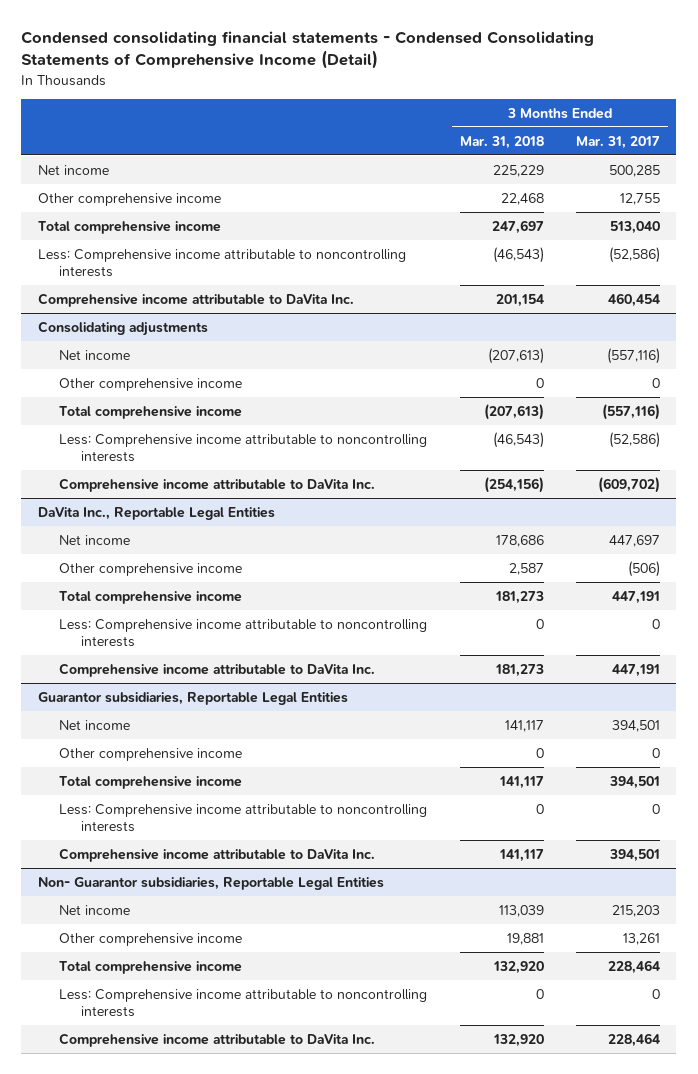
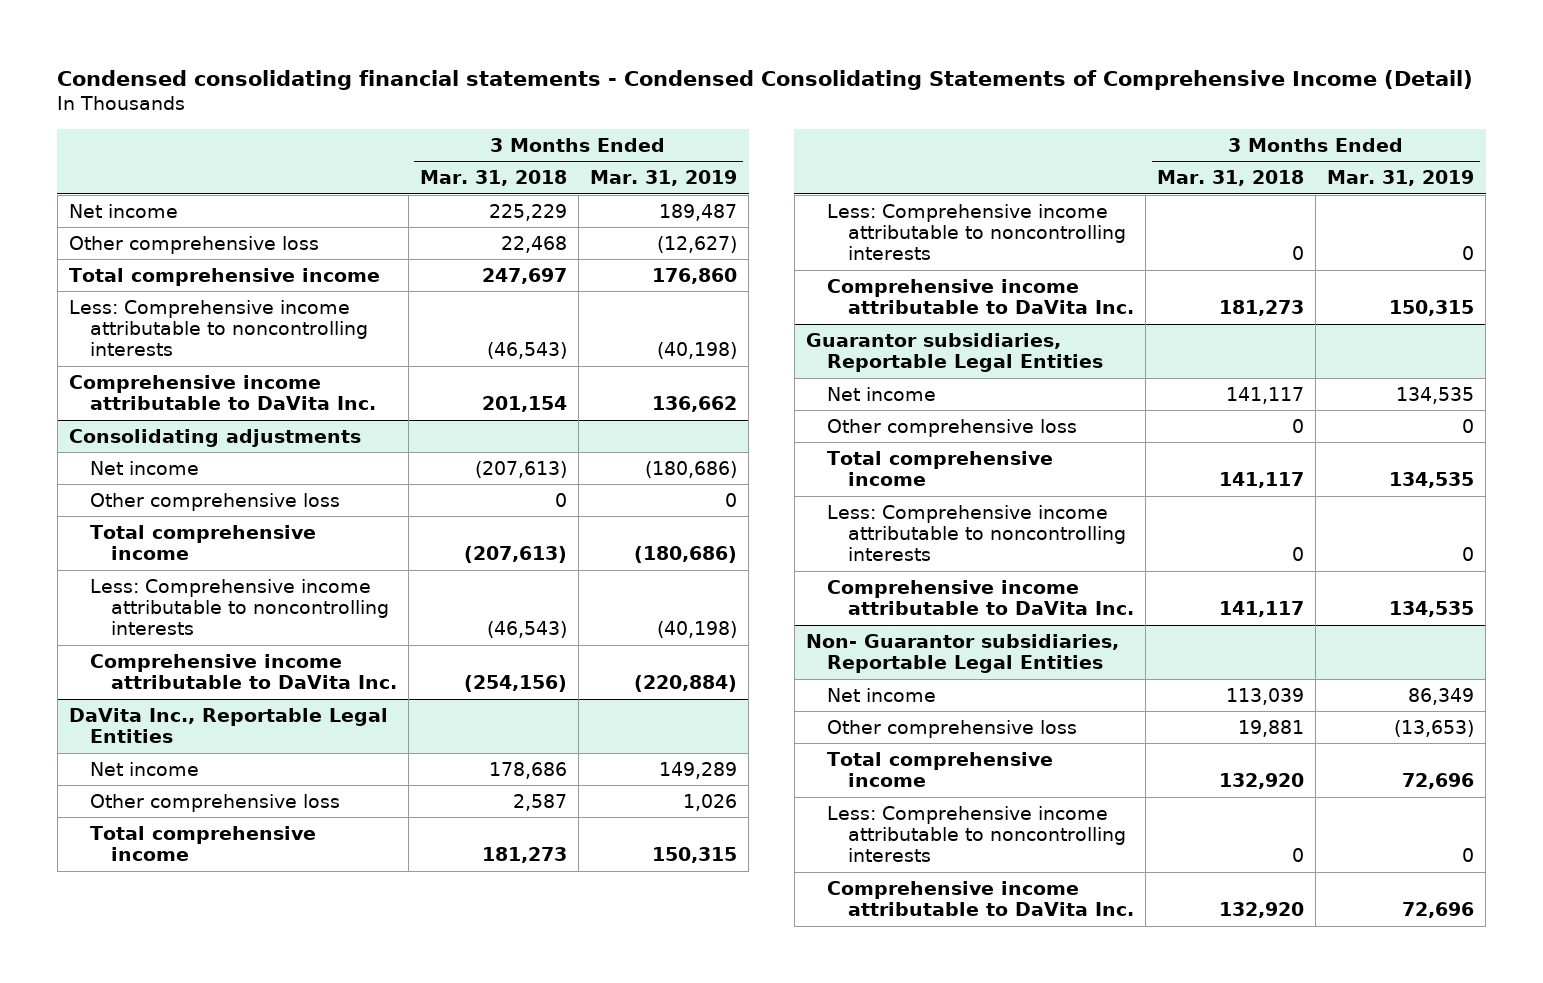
- | 3 Months Ended Mar. 31, 2018 | 3 Months Ended Mar. 31, 2017
+ | 3 Months Ended Mar. 31, 2018 | 3 Months Ended Mar. 31, 2019
- Other comprehensive income | 22,468 | 12,755
+ Other comprehensive loss | 22,468 | (12,627)
@ Consolidating adjustments
- Other comprehensive income | 0 | 0
+ Other comprehensive loss | 0 | 0
@ DaVita Inc., Reportable Legal Entities
- Other comprehensive income | 2,587 | (506)
+ Other comprehensive loss | 2,587 | 1,026
@ Guarantor subsidiaries, Reportable Legal Entities
- Other comprehensive income | 0 | 0
+ Other comprehensive loss | 0 | 0
@ Non- Guarantor subsidiaries, Reportable Legal Entities
- Other comprehensive income | 19,881 | 13,261
+ Other comprehensive loss | 19,881 | (13,653)

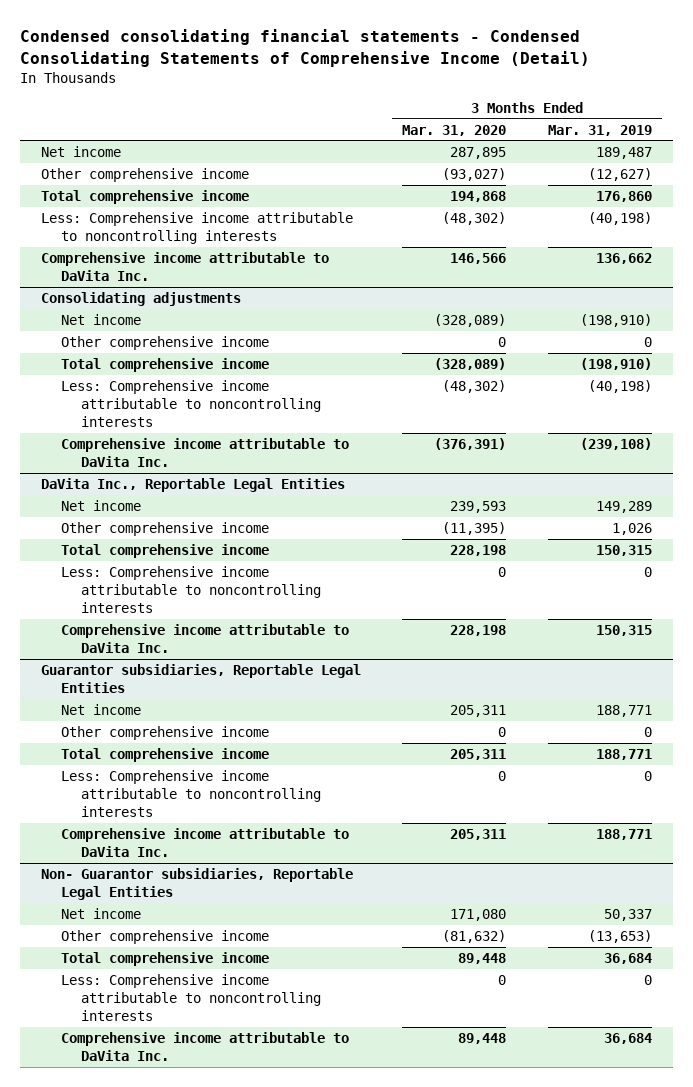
- | 3 Months Ended Mar. 31, 2018 | 3 Months Ended Mar. 31, 2019
+ | 3 Months Ended Mar. 31, 2020 | 3 Months Ended Mar. 31, 2019
- Other comprehensive loss | 22,468 | (12,627)
+ Other comprehensive income | (93,027) | (12,627)
@ Consolidating adjustments
- Net income | (207,613) | (180,686)
- Other comprehensive loss | 0 | 0
- Total comprehensive income | (207,613) | (180,686)
+ Net income | (328,089) | (198,910)
+ Other comprehensive income | 0 | 0
+ Total comprehensive income | (328,089) | (198,910)
- Comprehensive income attributable to DaVita Inc. | (254,156) | (220,884)
+ Comprehensive income attributable to DaVita Inc. | (376,391) | (239,108)
@ DaVita Inc., Reportable Legal Entities
- Other comprehensive loss | 2,587 | 1,026
+ Other comprehensive income | (11,395) | 1,026
@ Guarantor subsidiaries, Reportable Legal Entities
- Net income | 141,117 | 134,535
- Other comprehensive loss | 0 | 0
- Total comprehensive income | 141,117 | 134,535
+ Net income | 205,311 | 188,771
+ Other comprehensive income | 0 | 0
+ Total comprehensive income | 205,311 | 188,771
- Comprehensive income attributable to DaVita Inc. | 141,117 | 134,535
+ Comprehensive income attributable to DaVita Inc. | 205,311 | 188,771
@ Non- Guarantor subsidiaries, Reportable Legal Entities
- Net income | 113,039 | 86,349
- Other comprehensive loss | 19,881 | (13,653)
- Total comprehensive income | 132,920 | 72,696
+ Net income | 171,080 | 50,337
+ Other comprehensive income | (81,632) | (13,653)
+ Total comprehensive income | 89,448 | 36,684
- Comprehensive income attributable to DaVita Inc. | 132,920 | 72,696
+ Comprehensive income attributable to DaVita Inc. | 89,448 | 36,684

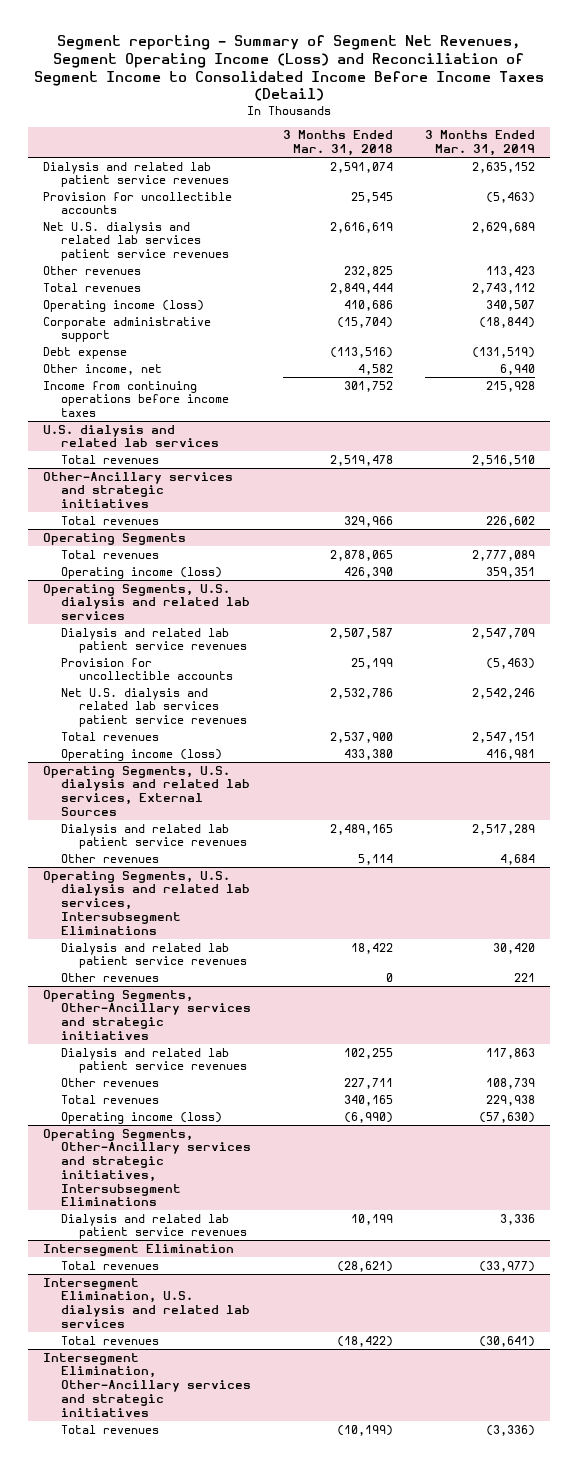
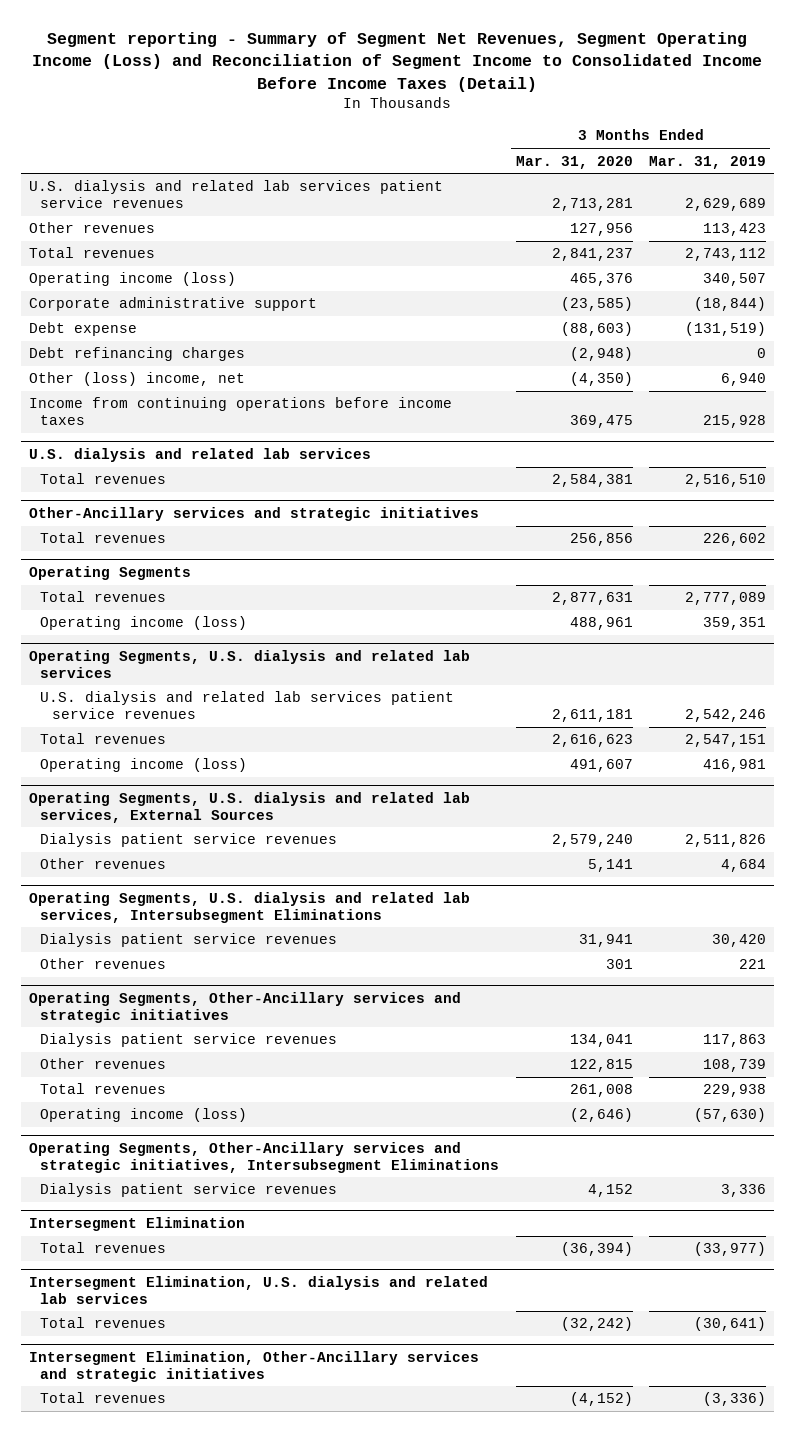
- | 3 Months Ended Mar. 31, 2018 | 3 Months Ended Mar. 31, 2019
+ | 3 Months Ended Mar. 31, 2020 | 3 Months Ended Mar. 31, 2019
- Dialysis and related lab patient service revenues | 2,591,074 | 2,635,152
- Provision for uncollectible accounts | 25,545 | (5,463)
- Net U.S. dialysis and related lab services patient service revenues | 2,616,619 | 2,629,689
+ U.S. dialysis and related lab services patient service revenues | 2,713,281 | 2,629,689
- Other income, net | 4,582 | 6,940
+ Debt refinancing charges | (2,948) | 0
+ Other (loss) income, net | (4,350) | 6,940
@ Operating Segments, U.S. dialysis and related lab services
- Dialysis and related lab patient service revenues | 2,507,587 | 2,547,709
- Provision for uncollectible accounts | 25,199 | (5,463)
- Net U.S. dialysis and related lab services patient service revenues | 2,532,786 | 2,542,246
+ U.S. dialysis and related lab services patient service revenues | 2,611,181 | 2,542,246
@ Operating Segments, U.S. dialysis and related lab services, External Sources
- Dialysis and related lab patient service revenues | 2,489,165 | 2,517,289
+ Dialysis patient service revenues | 2,579,240 | 2,511,826
@ Operating Segments, U.S. dialysis and related lab services, Intersubsegment Eliminations
- Dialysis and related lab patient service revenues | 18,422 | 30,420
+ Dialysis patient service revenues | 31,941 | 30,420
@ Operating Segments, Other-Ancillary services and strategic initiatives
- Dialysis and related lab patient service revenues | 102,255 | 117,863
+ Dialysis patient service revenues | 134,041 | 117,863
@ Operating Segments, Other-Ancillary services and strategic initiatives, Intersubsegment Eliminations
- Dialysis and related lab patient service revenues | 10,199 | 3,336
+ Dialysis patient service revenues | 4,152 | 3,336

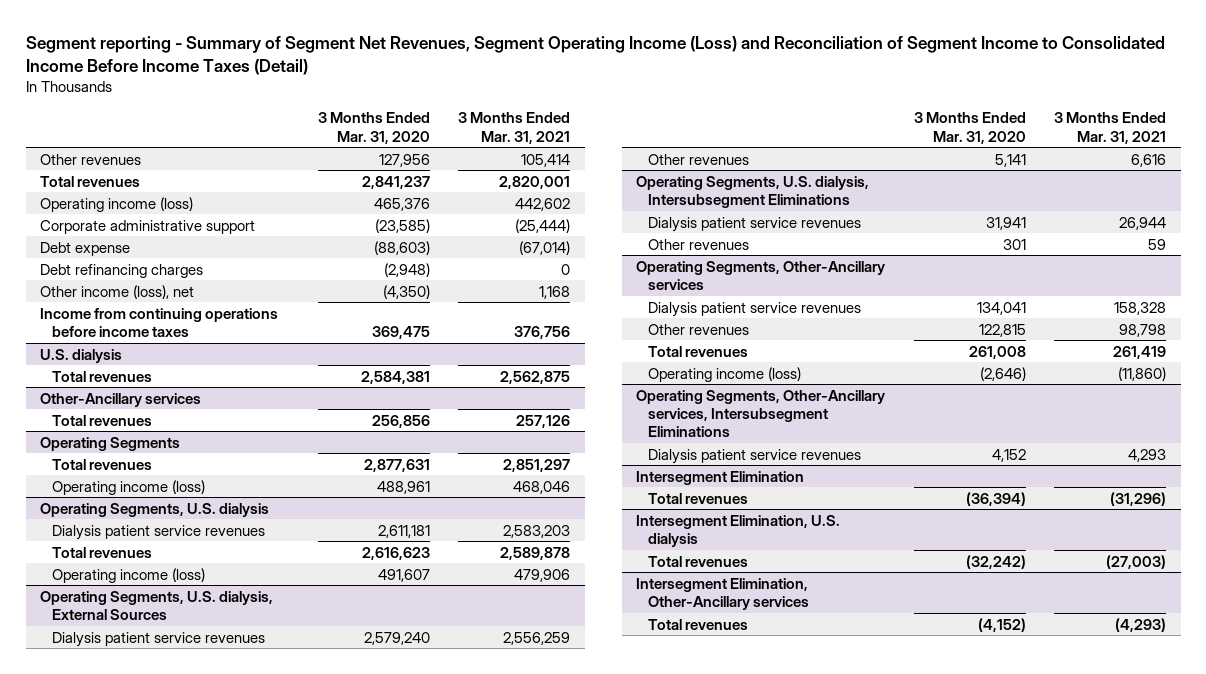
- | 3 Months Ended Mar. 31, 2020 | 3 Months Ended Mar. 31, 2019
+ | 3 Months Ended Mar. 31, 2020 | 3 Months Ended Mar. 31, 2021
- U.S. dialysis and related lab services patient service revenues | 2,713,281 | 2,629,689
- Other (loss) income, net | (4,350) | 6,940
+ Other income (loss), net | (4,350) | 1,168
- U.S. dialysis and related lab services
+ U.S. dialysis
- Other-Ancillary services and strategic initiatives
+ Other-Ancillary services
- Operating Segments, U.S. dialysis and related lab services
- U.S. dialysis and related lab services patient service revenues | 2,611,181 | 2,542,246
+ Operating Segments, U.S. dialysis
+ Dialysis patient service revenues | 2,611,181 | 2,583,203
- Operating Segments, U.S. dialysis and related lab services, External Sources
+ Operating Segments, U.S. dialysis, External Sources
- Operating Segments, U.S. dialysis and related lab services, Intersubsegment Eliminations
+ Operating Segments, U.S. dialysis, Intersubsegment Eliminations
- Operating Segments, Other-Ancillary services and strategic initiatives
+ Operating Segments, Other-Ancillary services
- Operating Segments, Other-Ancillary services and strategic initiatives, Intersubsegment Eliminations
+ Operating Segments, Other-Ancillary services, Intersubsegment Eliminations
- Intersegment Elimination, U.S. dialysis and related lab services
+ Intersegment Elimination, U.S. dialysis
- Intersegment Elimination, Other-Ancillary services and strategic initiatives
+ Intersegment Elimination, Other-Ancillary services

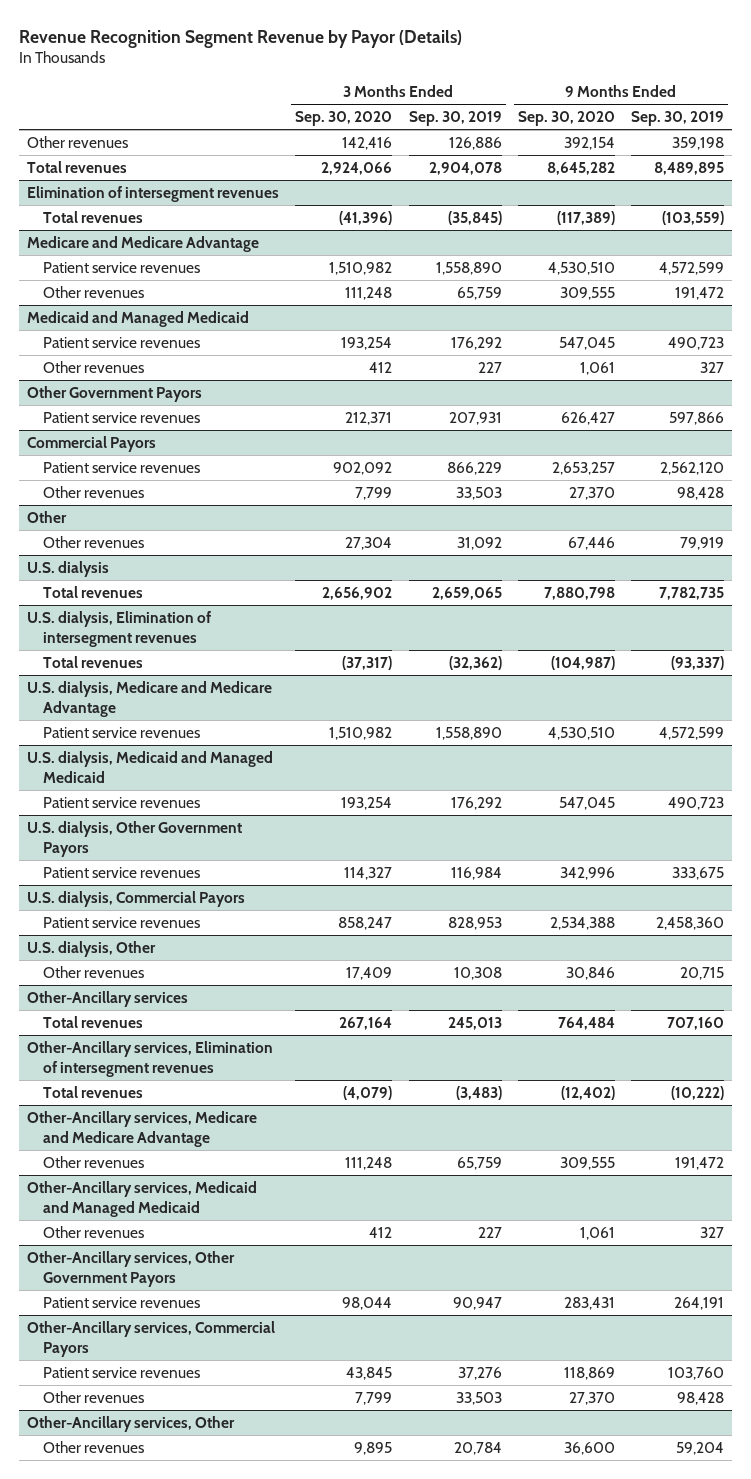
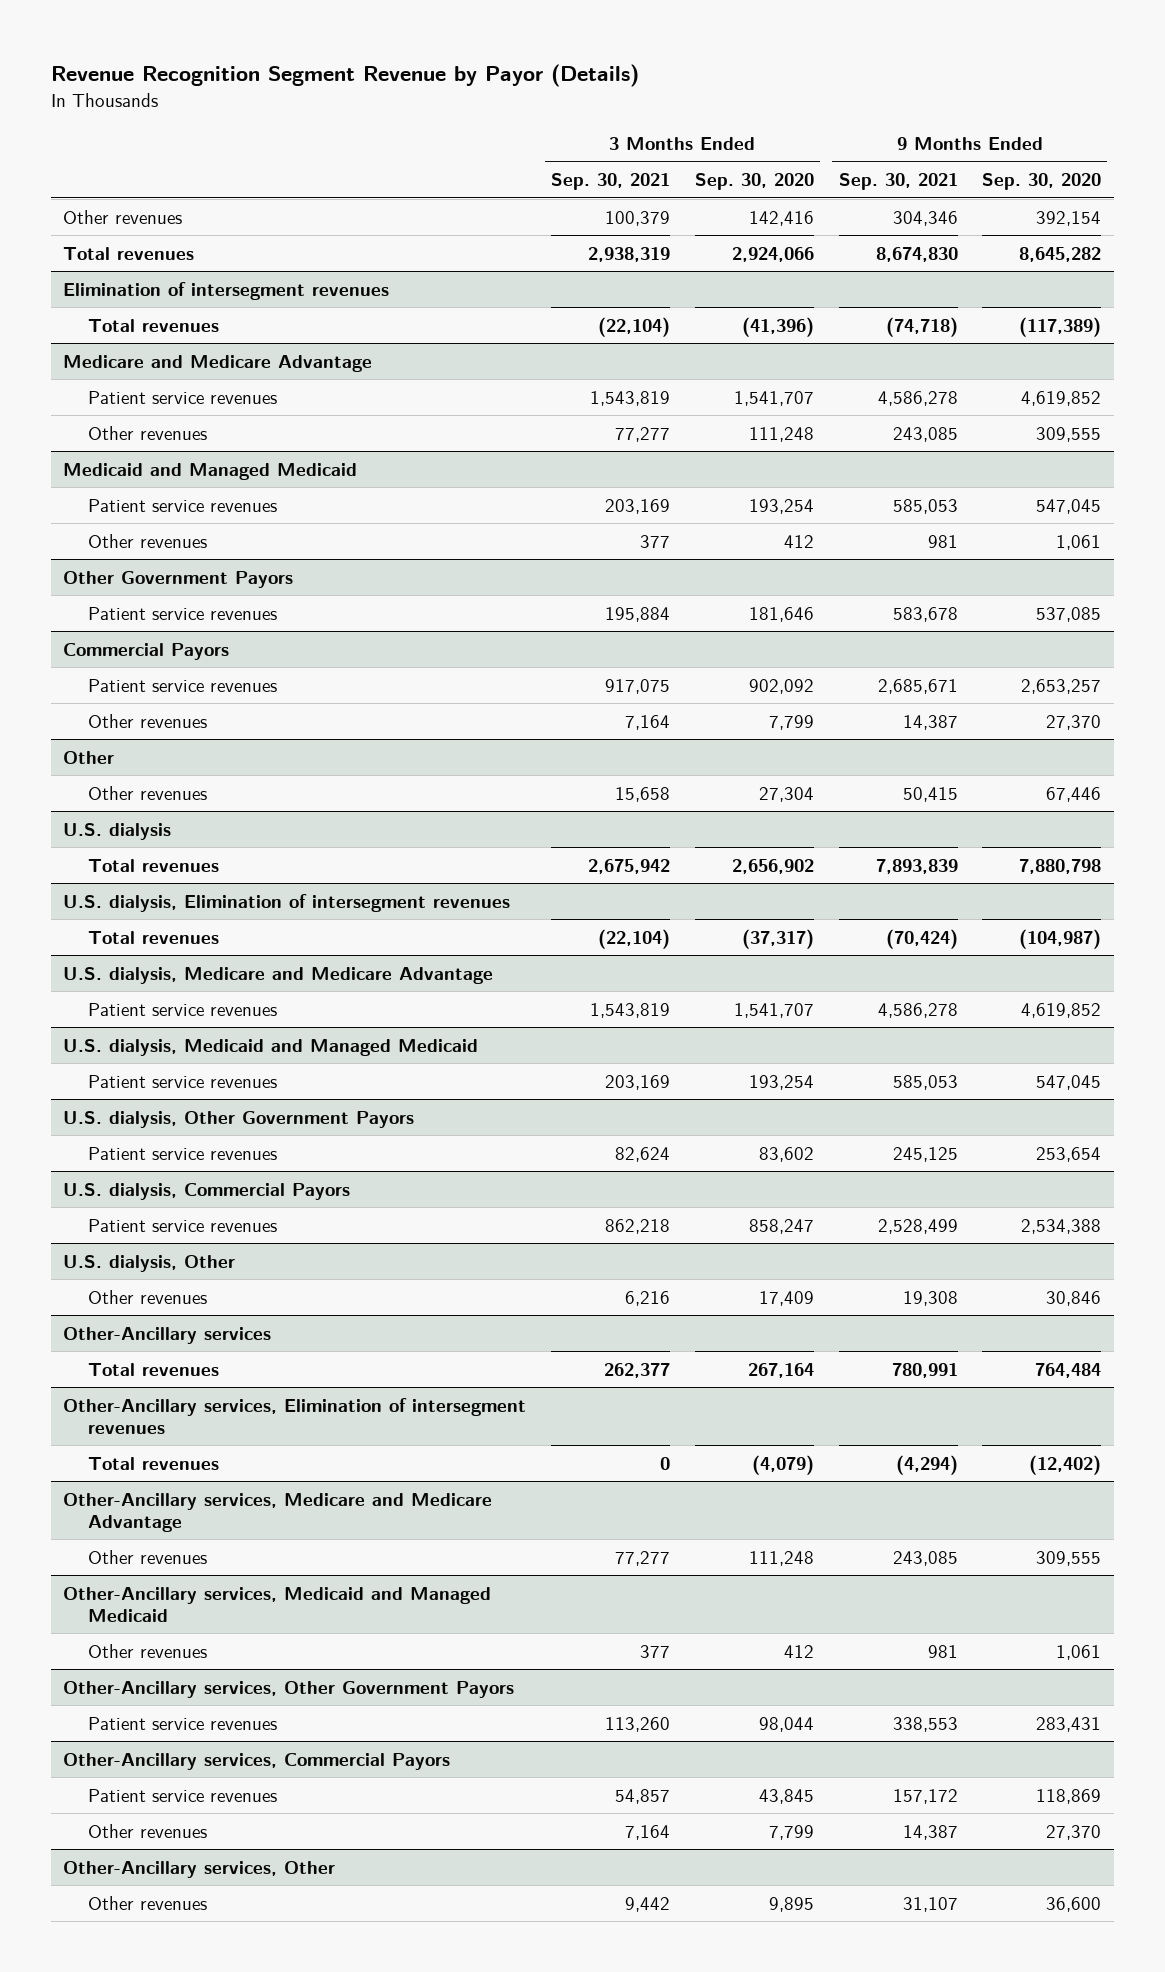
- | 3 Months Ended Sep. 30, 2020 | 3 Months Ended Sep. 30, 2019 | 9 Months Ended Sep. 30, 2020 | 9 Months Ended Sep. 30, 2019
+ | 3 Months Ended Sep. 30, 2021 | 3 Months Ended Sep. 30, 2020 | 9 Months Ended Sep. 30, 2021 | 9 Months Ended Sep. 30, 2020
@ Medicare and Medicare Advantage
- Patient service revenues | 1,510,982 | 1,558,890 | 4,530,510 | 4,572,599
+ Patient service revenues | 1,543,819 | 1,541,707 | 4,586,278 | 4,619,852
@ Other Government Payors
- Patient service revenues | 212,371 | 207,931 | 626,427 | 597,866
+ Patient service revenues | 195,884 | 181,646 | 583,678 | 537,085
@ U.S. dialysis, Medicare and Medicare Advantage
- Patient service revenues | 1,510,982 | 1,558,890 | 4,530,510 | 4,572,599
+ Patient service revenues | 1,543,819 | 1,541,707 | 4,586,278 | 4,619,852
@ U.S. dialysis, Other Government Payors
- Patient service revenues | 114,327 | 116,984 | 342,996 | 333,675
+ Patient service revenues | 82,624 | 83,602 | 245,125 | 253,654

